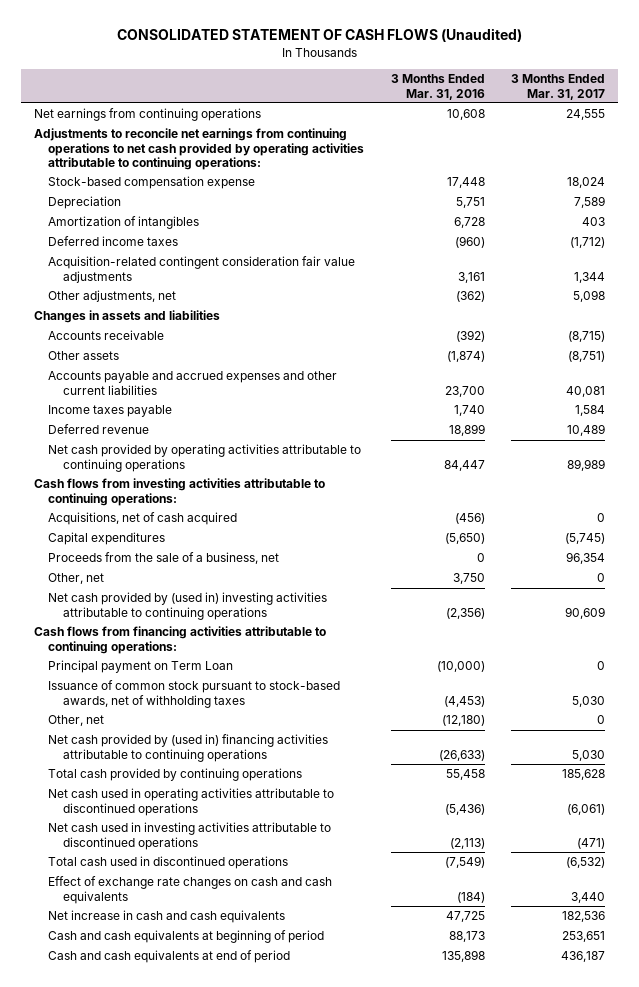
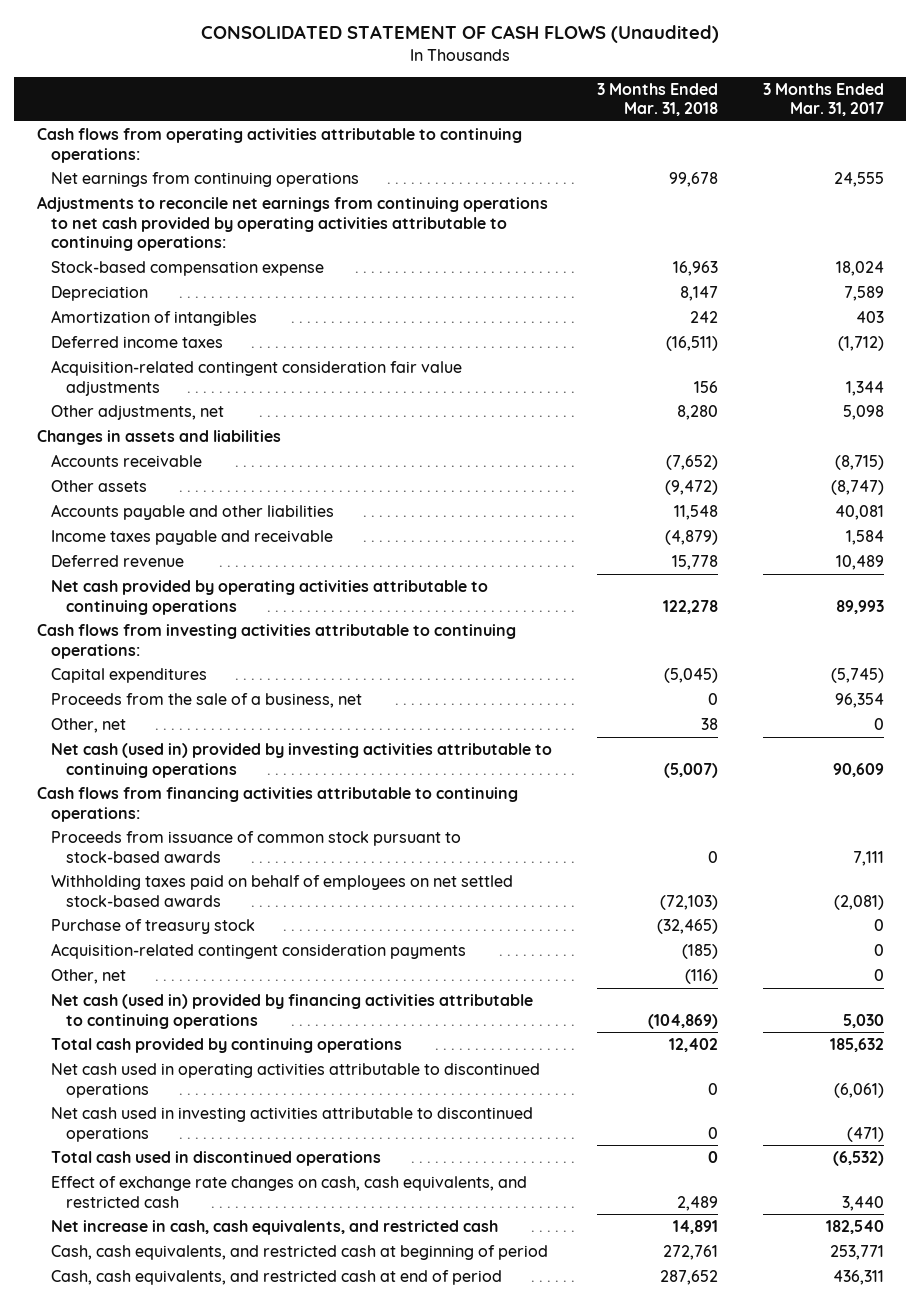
- | 3 Months Ended Mar. 31, 2016 | 3 Months Ended Mar. 31, 2017
+ | 3 Months Ended Mar. 31, 2018 | 3 Months Ended Mar. 31, 2017
+ Cash flows from operating activities attributable to continuing operations:
- Other assets | (1,874) | (8,751)
- Accounts payable and accrued expenses and other current liabilities | 23,700 | 40,081
- Income taxes payable | 1,740 | 1,584
+ Other assets | (9,472) | (8,747)
+ Accounts payable and other liabilities | 11,548 | 40,081
+ Income taxes payable and receivable | (4,879) | 1,584
- Net cash provided by operating activities attributable to continuing operations | 84,447 | 89,989
+ Net cash provided by operating activities attributable to continuing operations | 122,278 | 89,993
- Acquisitions, net of cash acquired | (456) | 0
- Net cash provided by (used in) investing activities attributable to continuing operations | (2,356) | 90,609
+ Net cash (used in) provided by investing activities attributable to continuing operations | (5,007) | 90,609
- Principal payment on Term Loan | (10,000) | 0
- Issuance of common stock pursuant to stock-based awards, net of withholding taxes | (4,453) | 5,030
+ Proceeds from issuance of common stock pursuant to stock-based awards | 0 | 7,111
+ Withholding taxes paid on behalf of employees on net settled stock-based awards | (72,103) | (2,081)
+ Purchase of treasury stock | (32,465) | 0
+ Acquisition-related contingent consideration payments | (185) | 0
- Net cash provided by (used in) financing activities attributable to continuing operations | (26,633) | 5,030
- Total cash provided by continuing operations | 55,458 | 185,628
+ Net cash (used in) provided by financing activities attributable to continuing operations | (104,869) | 5,030
+ Total cash provided by continuing operations | 12,402 | 185,632
- Effect of exchange rate changes on cash and cash equivalents | (184) | 3,440
- Net increase in cash and cash equivalents | 47,725 | 182,536
- Cash and cash equivalents at beginning of period | 88,173 | 253,651
- Cash and cash equivalents at end of period | 135,898 | 436,187
+ Effect of exchange rate changes on cash, cash equivalents, and restricted cash | 2,489 | 3,440
+ Net increase in cash, cash equivalents, and restricted cash | 14,891 | 182,540
+ Cash, cash equivalents, and restricted cash at beginning of period | 272,761 | 253,771
+ Cash, cash equivalents, and restricted cash at end of period | 287,652 | 436,311

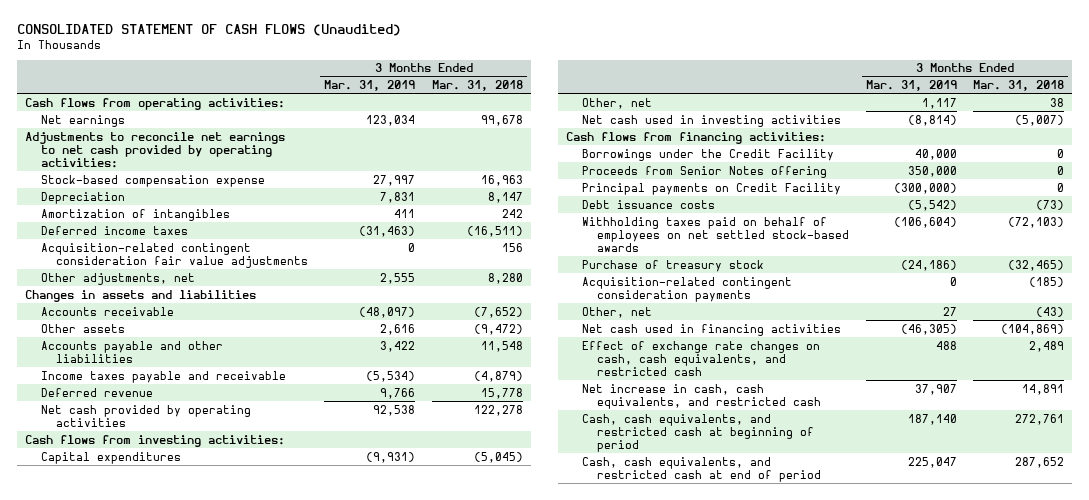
- | 3 Months Ended Mar. 31, 2018 | 3 Months Ended Mar. 31, 2017
+ | 3 Months Ended Mar. 31, 2019 | 3 Months Ended Mar. 31, 2018
- Cash flows from operating activities attributable to continuing operations:
- Net earnings from continuing operations | 99,678 | 24,555
- Adjustments to reconcile net earnings from continuing operations to net cash provided by operating activities attributable to continuing operations:
+ Cash flows from operating activities:
+ Net earnings | 123,034 | 99,678
+ Adjustments to reconcile net earnings to net cash provided by operating activities:
- Net cash provided by operating activities attributable to continuing operations | 122,278 | 89,993
- Cash flows from investing activities attributable to continuing operations:
+ Net cash provided by operating activities | 92,538 | 122,278
+ Cash flows from investing activities:
- Proceeds from the sale of a business, net | 0 | 96,354
- Net cash (used in) provided by investing activities attributable to continuing operations | (5,007) | 90,609
- Cash flows from financing activities attributable to continuing operations:
- Proceeds from issuance of common stock pursuant to stock-based awards | 0 | 7,111
+ Net cash used in investing activities | (8,814) | (5,007)
+ Cash flows from financing activities:
+ Borrowings under the Credit Facility | 40,000 | 0
+ Proceeds from Senior Notes offering | 350,000 | 0
+ Principal payments on Credit Facility | (300,000) | 0
+ Debt issuance costs | (5,542) | (73)
- Other, net | (116) | 0
- Net cash (used in) provided by financing activities attributable to continuing operations | (104,869) | 5,030
- Total cash provided by continuing operations | 12,402 | 185,632
- Net cash used in operating activities attributable to discontinued operations | 0 | (6,061)
- Net cash used in investing activities attributable to discontinued operations | 0 | (471)
- Total cash used in discontinued operations | 0 | (6,532)
+ Other, net | 27 | (43)
+ Net cash used in financing activities | (46,305) | (104,869)

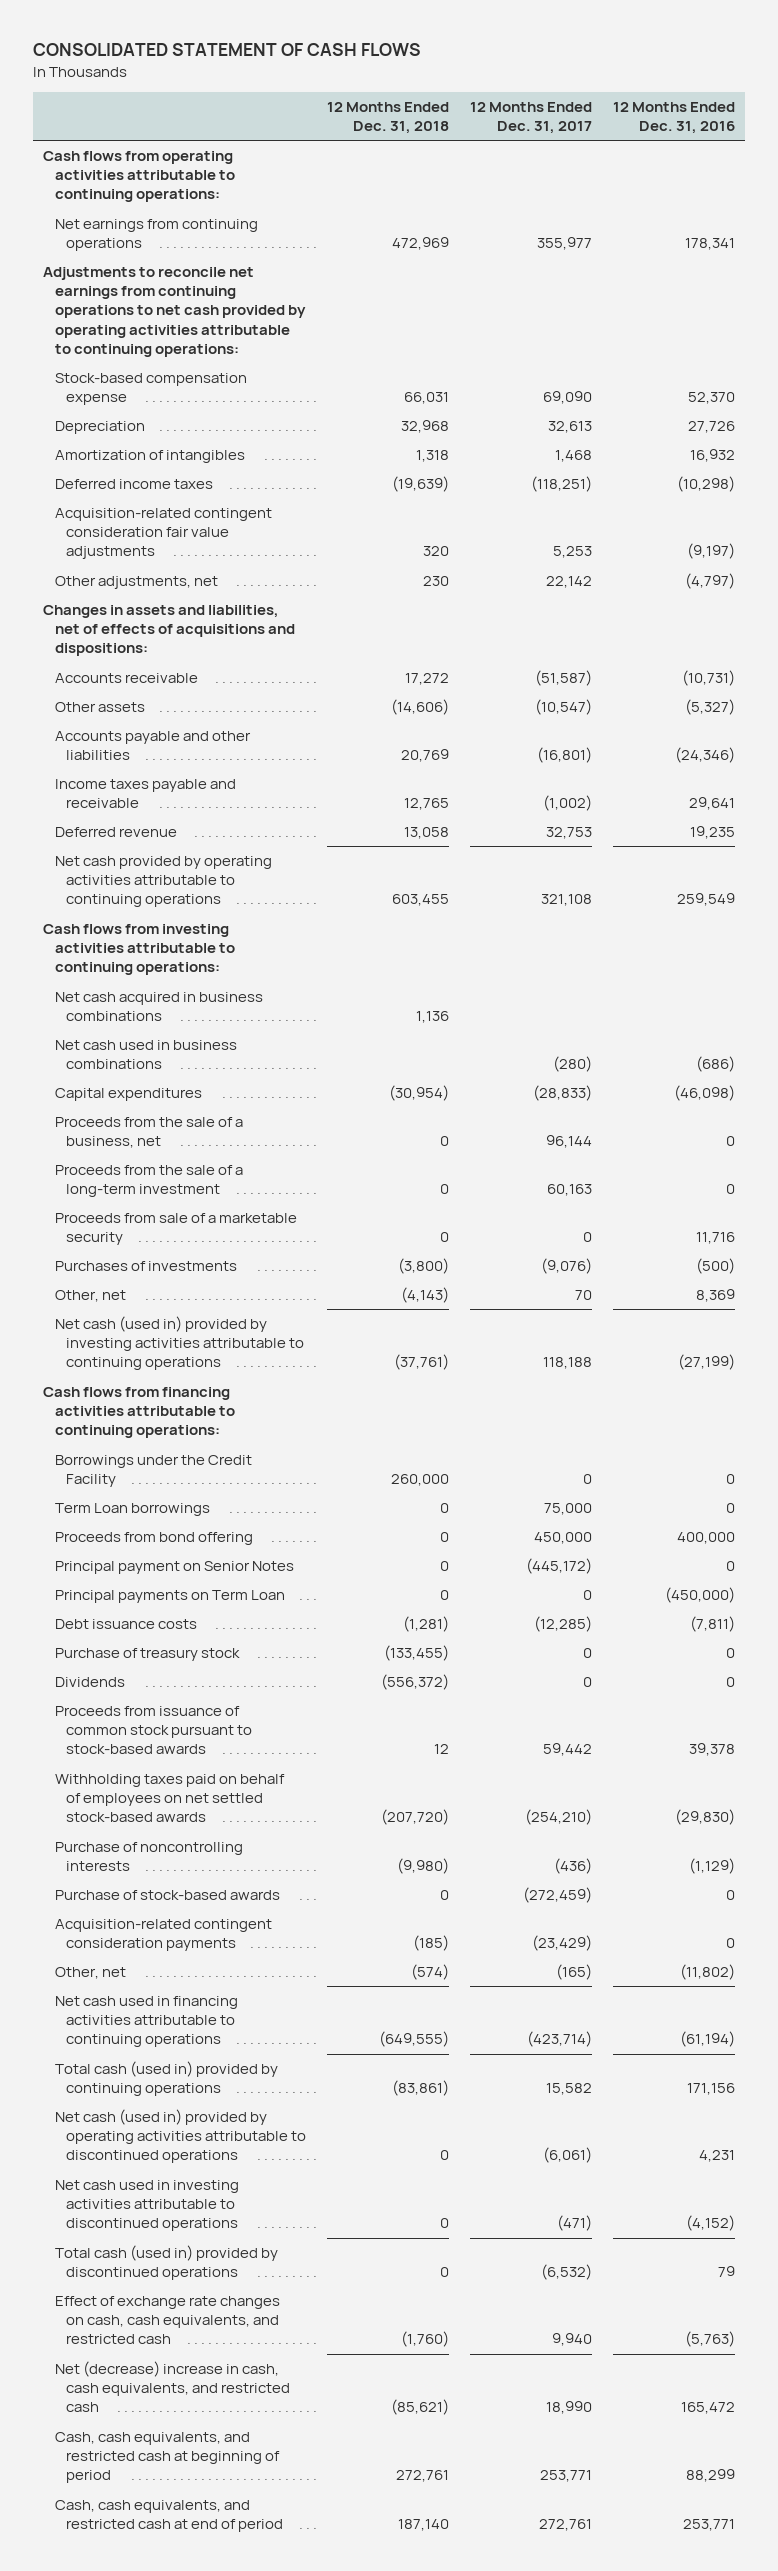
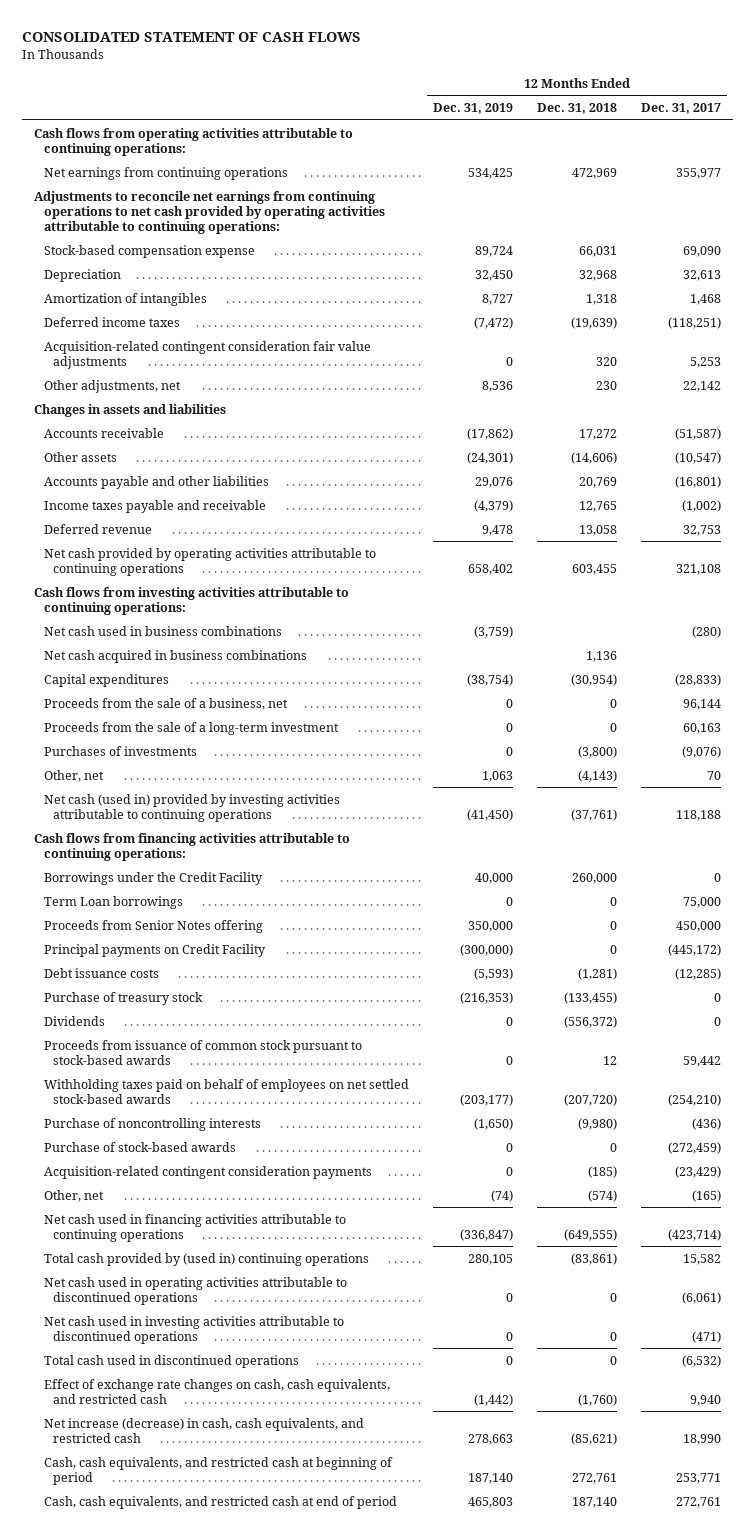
- | 12 Months Ended Dec. 31, 2018 | 12 Months Ended Dec. 31, 2017 | 12 Months Ended Dec. 31, 2016
+ | 12 Months Ended Dec. 31, 2019 | 12 Months Ended Dec. 31, 2018 | 12 Months Ended Dec. 31, 2017
- Changes in assets and liabilities, net of effects of acquisitions and dispositions:
+ Changes in assets and liabilities
moved down: Net cash acquired in business combinations | | 1,136 |
- Proceeds from sale of a marketable security | 0 | 0 | 11,716
- Proceeds from bond offering | 0 | 450,000 | 400,000
- Principal payment on Senior Notes | 0 | (445,172) | 0
- Principal payments on Term Loan | 0 | 0 | (450,000)
+ Proceeds from Senior Notes offering | 350,000 | 0 | 450,000
+ Principal payments on Credit Facility | (300,000) | 0 | (445,172)
- Total cash (used in) provided by continuing operations | (83,861) | 15,582 | 171,156
- Net cash (used in) provided by operating activities attributable to discontinued operations | 0 | (6,061) | 4,231
+ Total cash provided by (used in) continuing operations | 280,105 | (83,861) | 15,582
+ Net cash used in operating activities attributable to discontinued operations | 0 | 0 | (6,061)
- Total cash (used in) provided by discontinued operations | 0 | (6,532) | 79
+ Total cash used in discontinued operations | 0 | 0 | (6,532)
- Net (decrease) increase in cash, cash equivalents, and restricted cash | (85,621) | 18,990 | 165,472
+ Net increase (decrease) in cash, cash equivalents, and restricted cash | 278,663 | (85,621) | 18,990

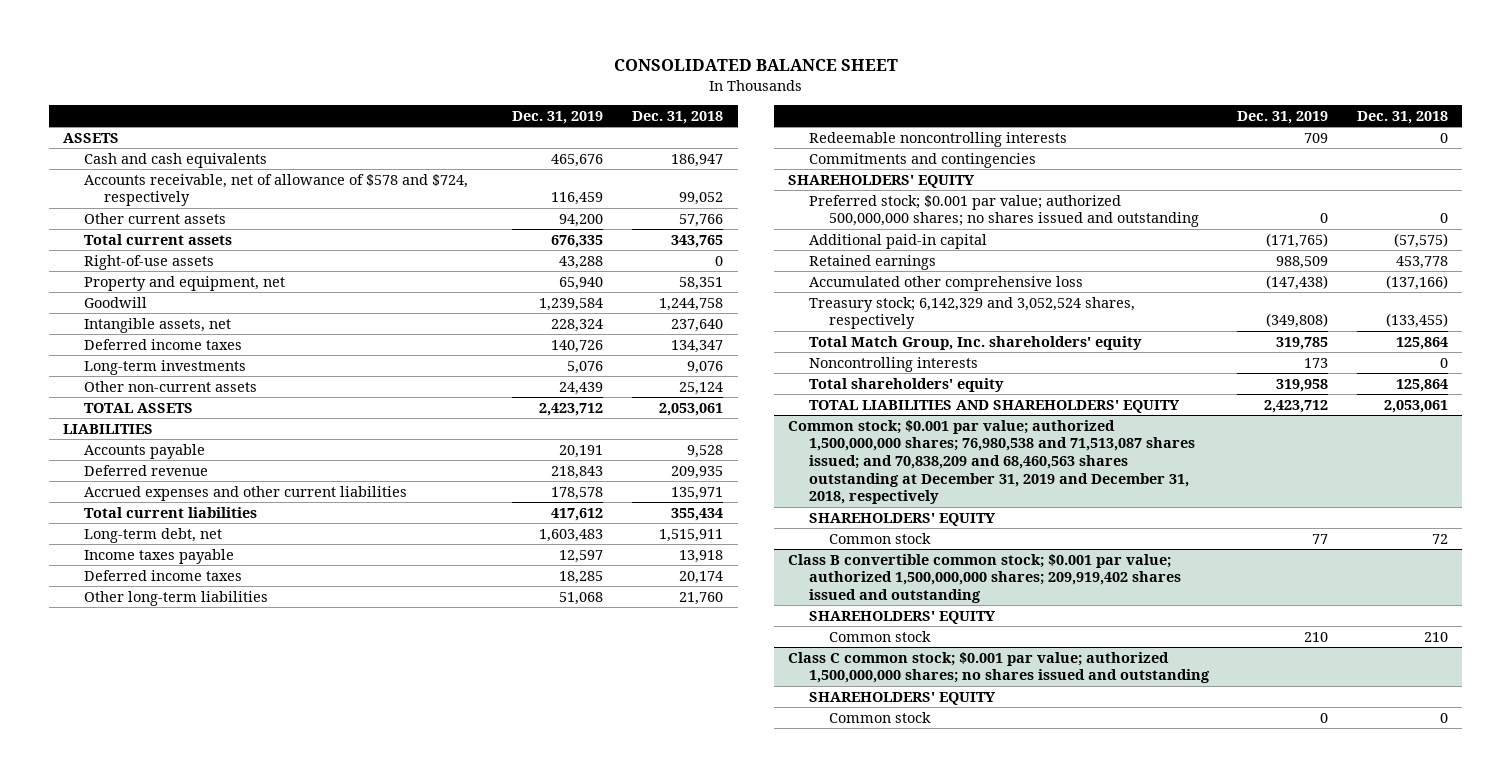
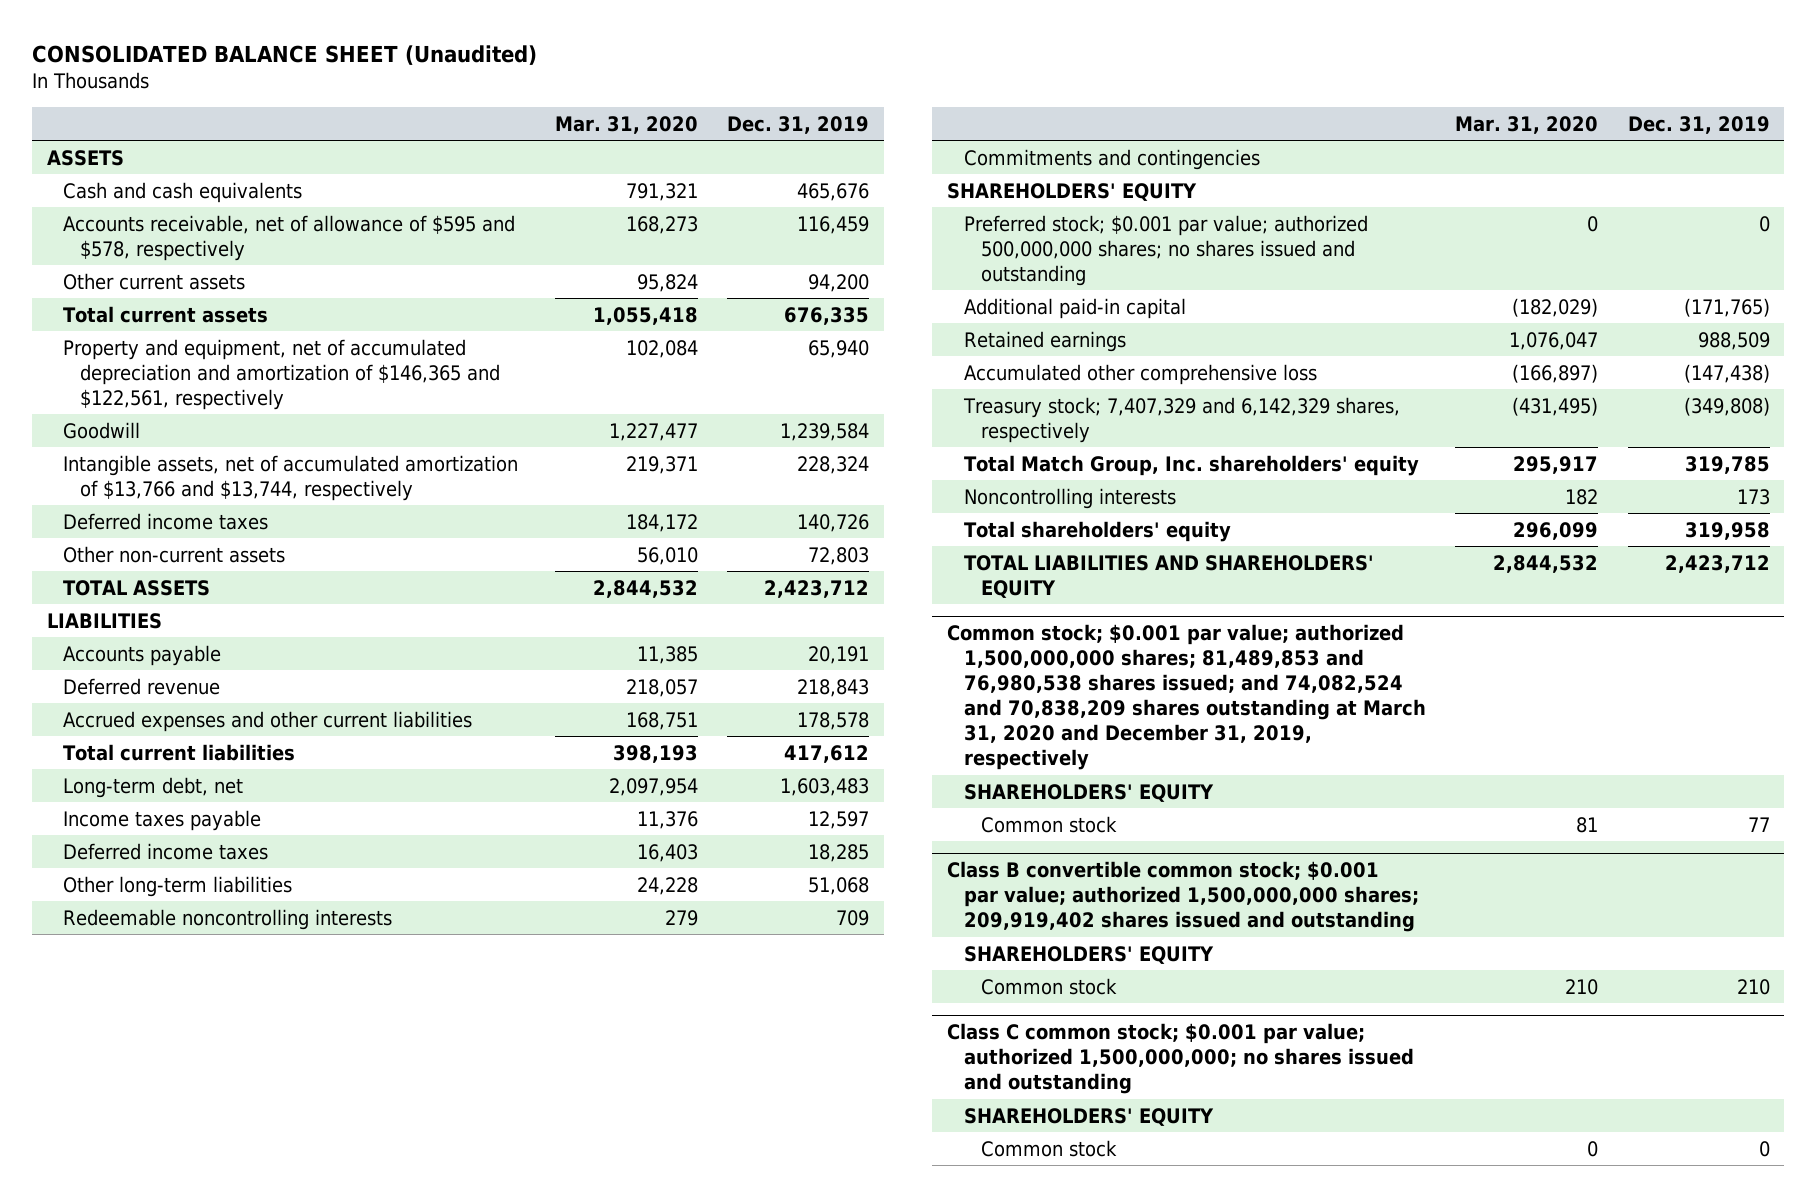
- CONSOLIDATED BALANCE SHEET
+ CONSOLIDATED BALANCE SHEET (Unaudited)
- | Dec. 31, 2019 | Dec. 31, 2018
+ | Mar. 31, 2020 | Dec. 31, 2019
- Accounts receivable, net of allowance of $578 and $724, respectively | 116,459 | 99,052
+ Accounts receivable, net of allowance of $595 and $578, respectively | 168,273 | 116,459
- Right-of-use assets | 43,288 | 0
- Property and equipment, net | 65,940 | 58,351
+ Property and equipment, net of accumulated depreciation and amortization of $146,365 and $122,561, respectively | 102,084 | 65,940
- Intangible assets, net | 228,324 | 237,640
+ Intangible assets, net of accumulated amortization of $13,766 and $13,744, respectively | 219,371 | 228,324
- Long-term investments | 5,076 | 9,076
- Other non-current assets | 24,439 | 25,124
+ Other non-current assets | 56,010 | 72,803
- Treasury stock; 6,142,329 and 3,052,524 shares, respectively | (349,808) | (133,455)
+ Treasury stock; 7,407,329 and 6,142,329 shares, respectively | (431,495) | (349,808)
- Common stock; $0.001 par value; authorized 1,500,000,000 shares; 76,980,538 and 71,513,087 shares issued; and 70,838,209 and 68,460,563 shares outstanding at December 31, 2019 and December 31, 2018, respectively
+ Common stock; $0.001 par value; authorized 1,500,000,000 shares; 81,489,853 and 76,980,538 shares issued; and 74,082,524 and 70,838,209 shares outstanding at March 31, 2020 and December 31, 2019, respectively
- Class C common stock; $0.001 par value; authorized 1,500,000,000 shares; no shares issued and outstanding
+ Class C common stock; $0.001 par value; authorized 1,500,000,000; no shares issued and outstanding

